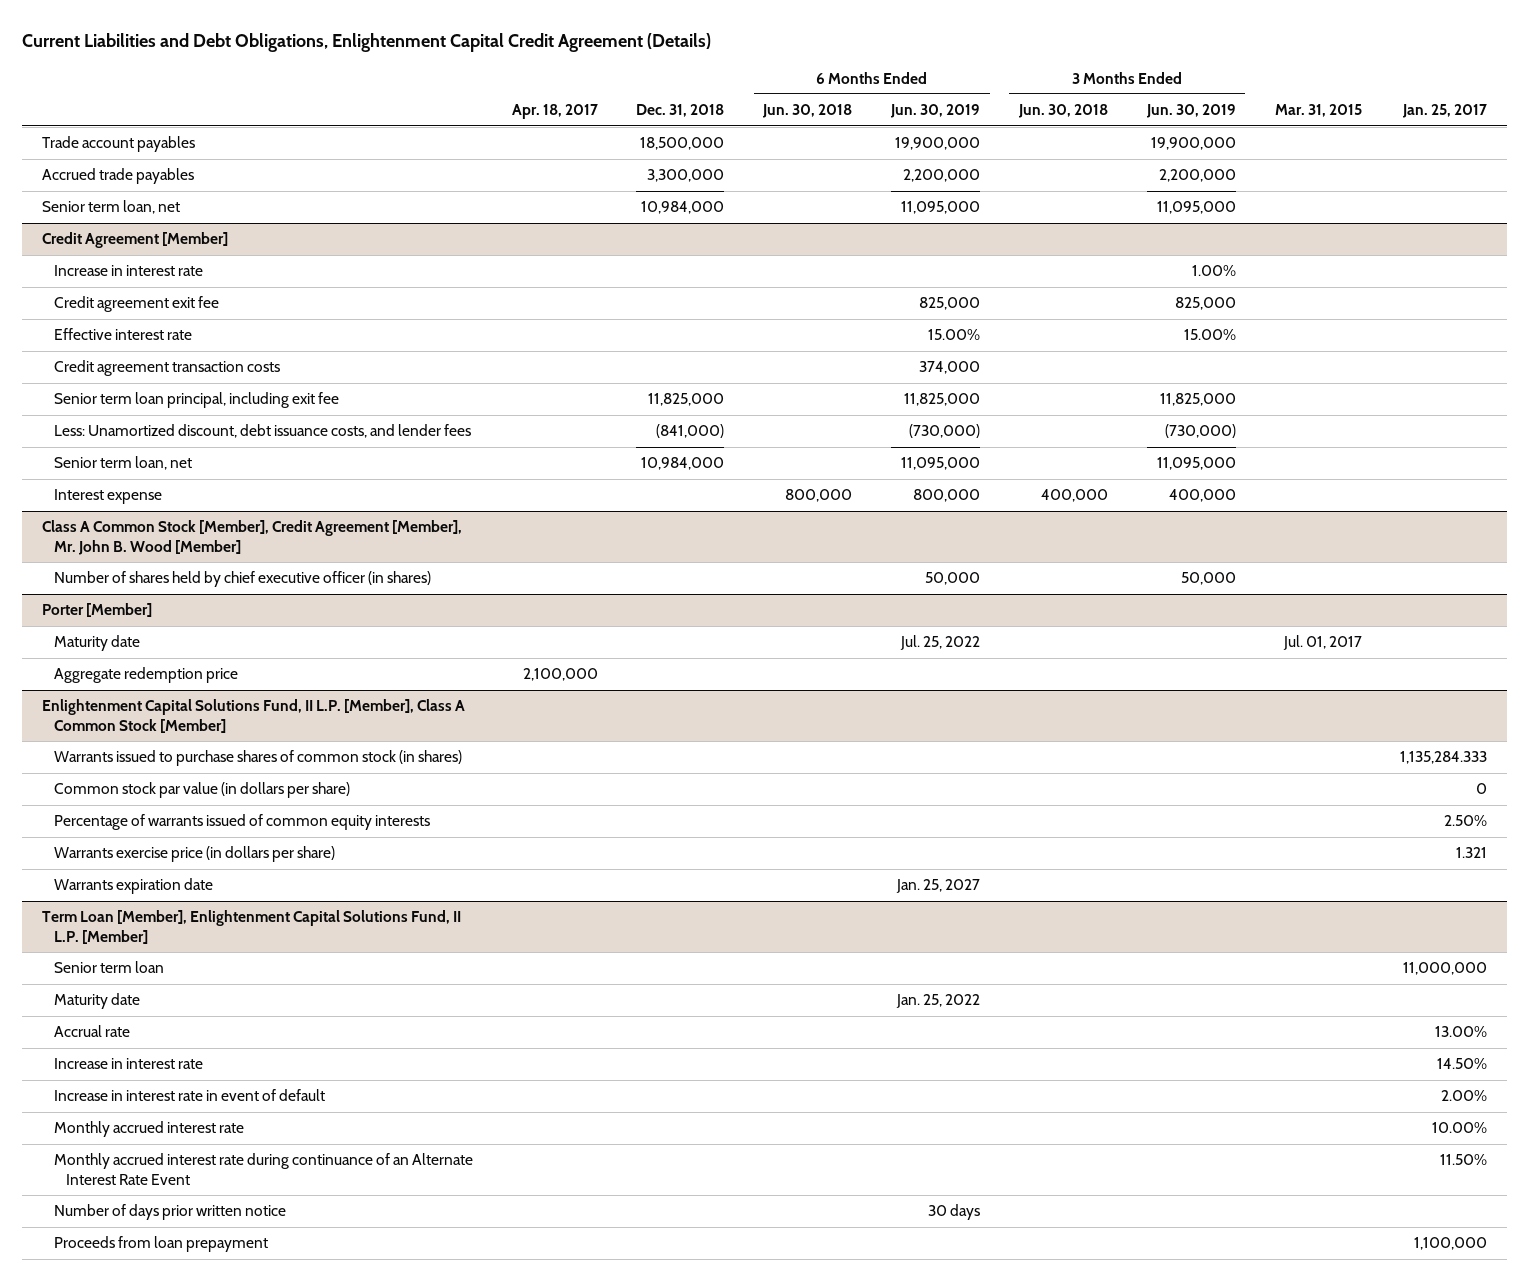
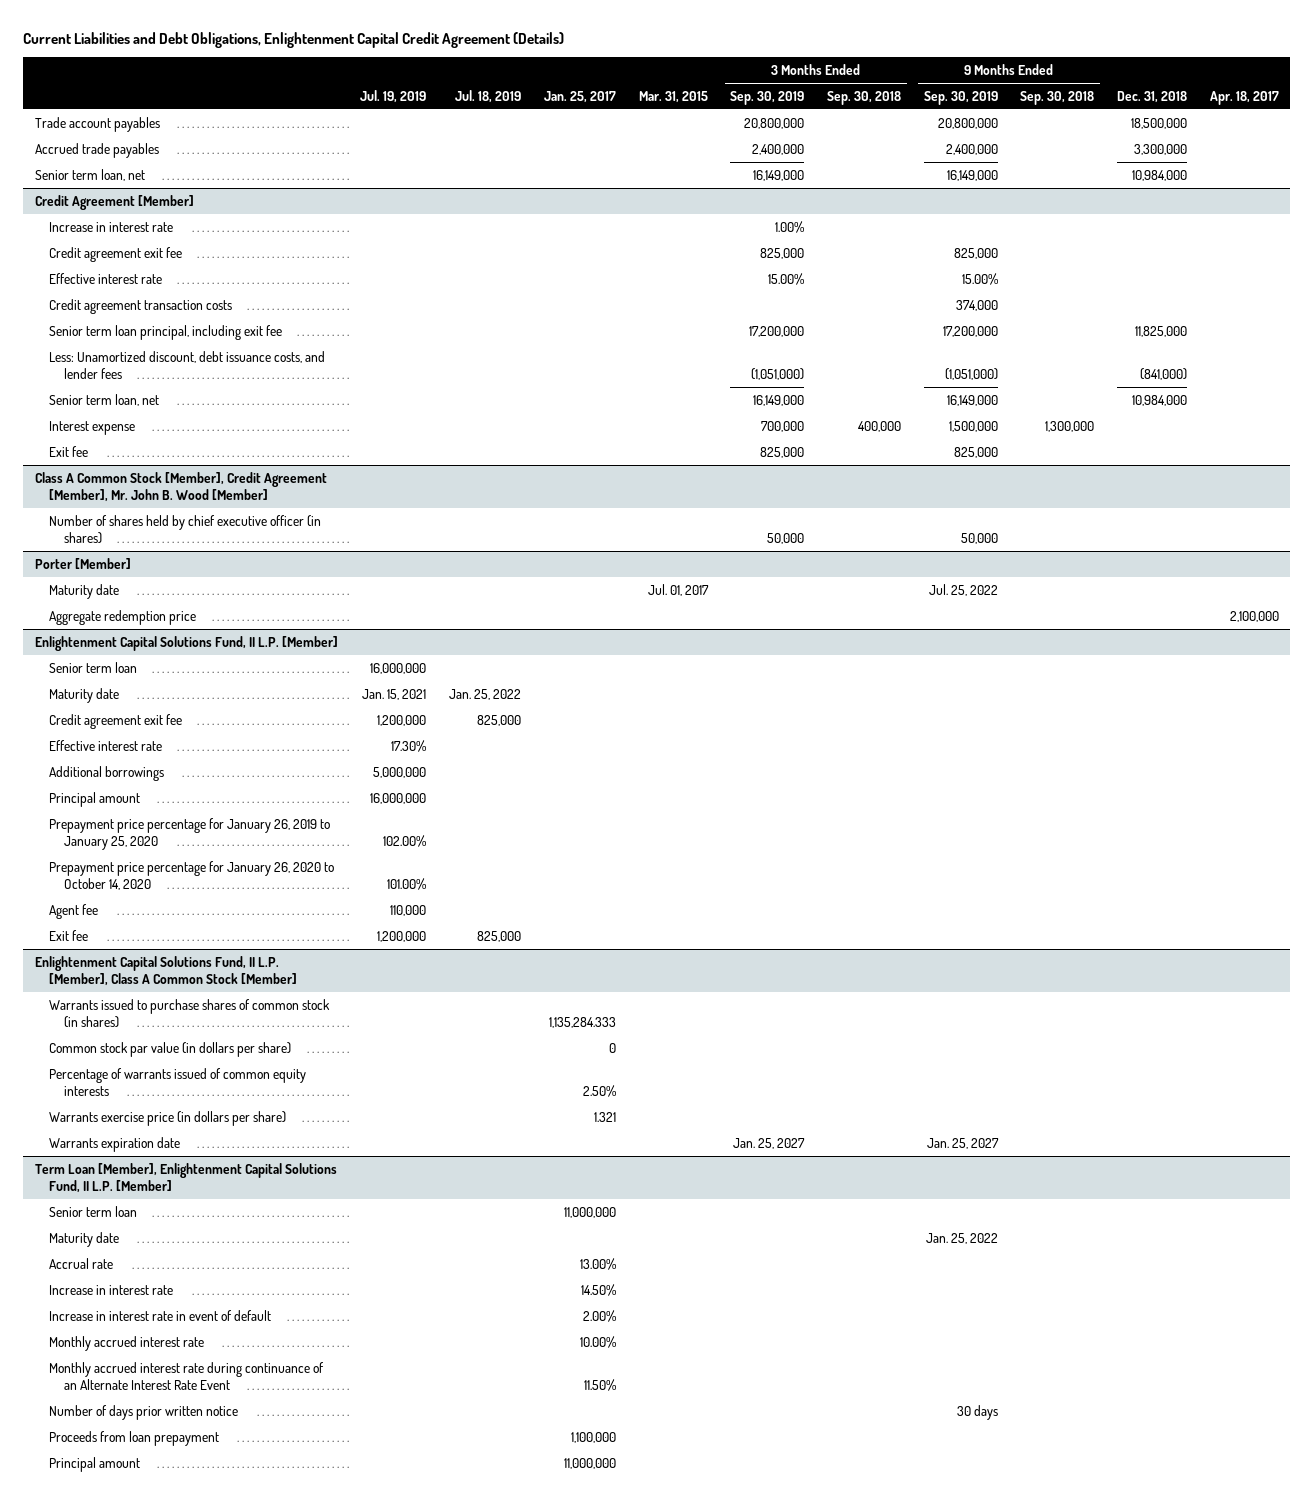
- | Apr. 18, 2017 | Dec. 31, 2018 | 6 Months Ended Jun. 30, 2018 | 6 Months Ended Jun. 30, 2019 | 3 Months Ended Jun. 30, 2018 | 3 Months Ended Jun. 30, 2019 | Mar. 31, 2015 | Jan. 25, 2017
+ | Jul. 19, 2019 | Jul. 18, 2019 | Jan. 25, 2017 | Mar. 31, 2015 | 3 Months Ended Sep. 30, 2019 | 3 Months Ended Sep. 30, 2018 | 9 Months Ended Sep. 30, 2019 | 9 Months Ended Sep. 30, 2018 | Dec. 31, 2018 | Apr. 18, 2017
@ Credit Agreement [Member]
+ Exit fee | | | | | 825,000 | | 825,000 | | |
+ Enlightenment Capital Solutions Fund, II L.P. [Member]
+ Senior term loan | 16,000,000 | | | | | | | | |
+ Maturity date | Jan. 15, 2021 | Jan. 25, 2022 | | | | | | | |
+ Credit agreement exit fee | 1,200,000 | 825,000 | | | | | | | |
+ Effective interest rate | 17.30% | | | | | | | | |
+ Additional borrowings | 5,000,000 | | | | | | | | |
+ Principal amount | 16,000,000 | | | | | | | | |
+ Prepayment price percentage for January 26, 2019 to January 25, 2020 | 102.00% | | | | | | | | |
+ Prepayment price percentage for January 26, 2020 to October 14, 2020 | 101.00% | | | | | | | | |
+ Agent fee | 110,000 | | | | | | | | |
+ Exit fee | 1,200,000 | 825,000 | | | | | | | |
@ Term Loan [Member], Enlightenment Capital Solutions Fund, II L.P. [Member]
+ Principal amount | | | 11,000,000 | | | | | | |

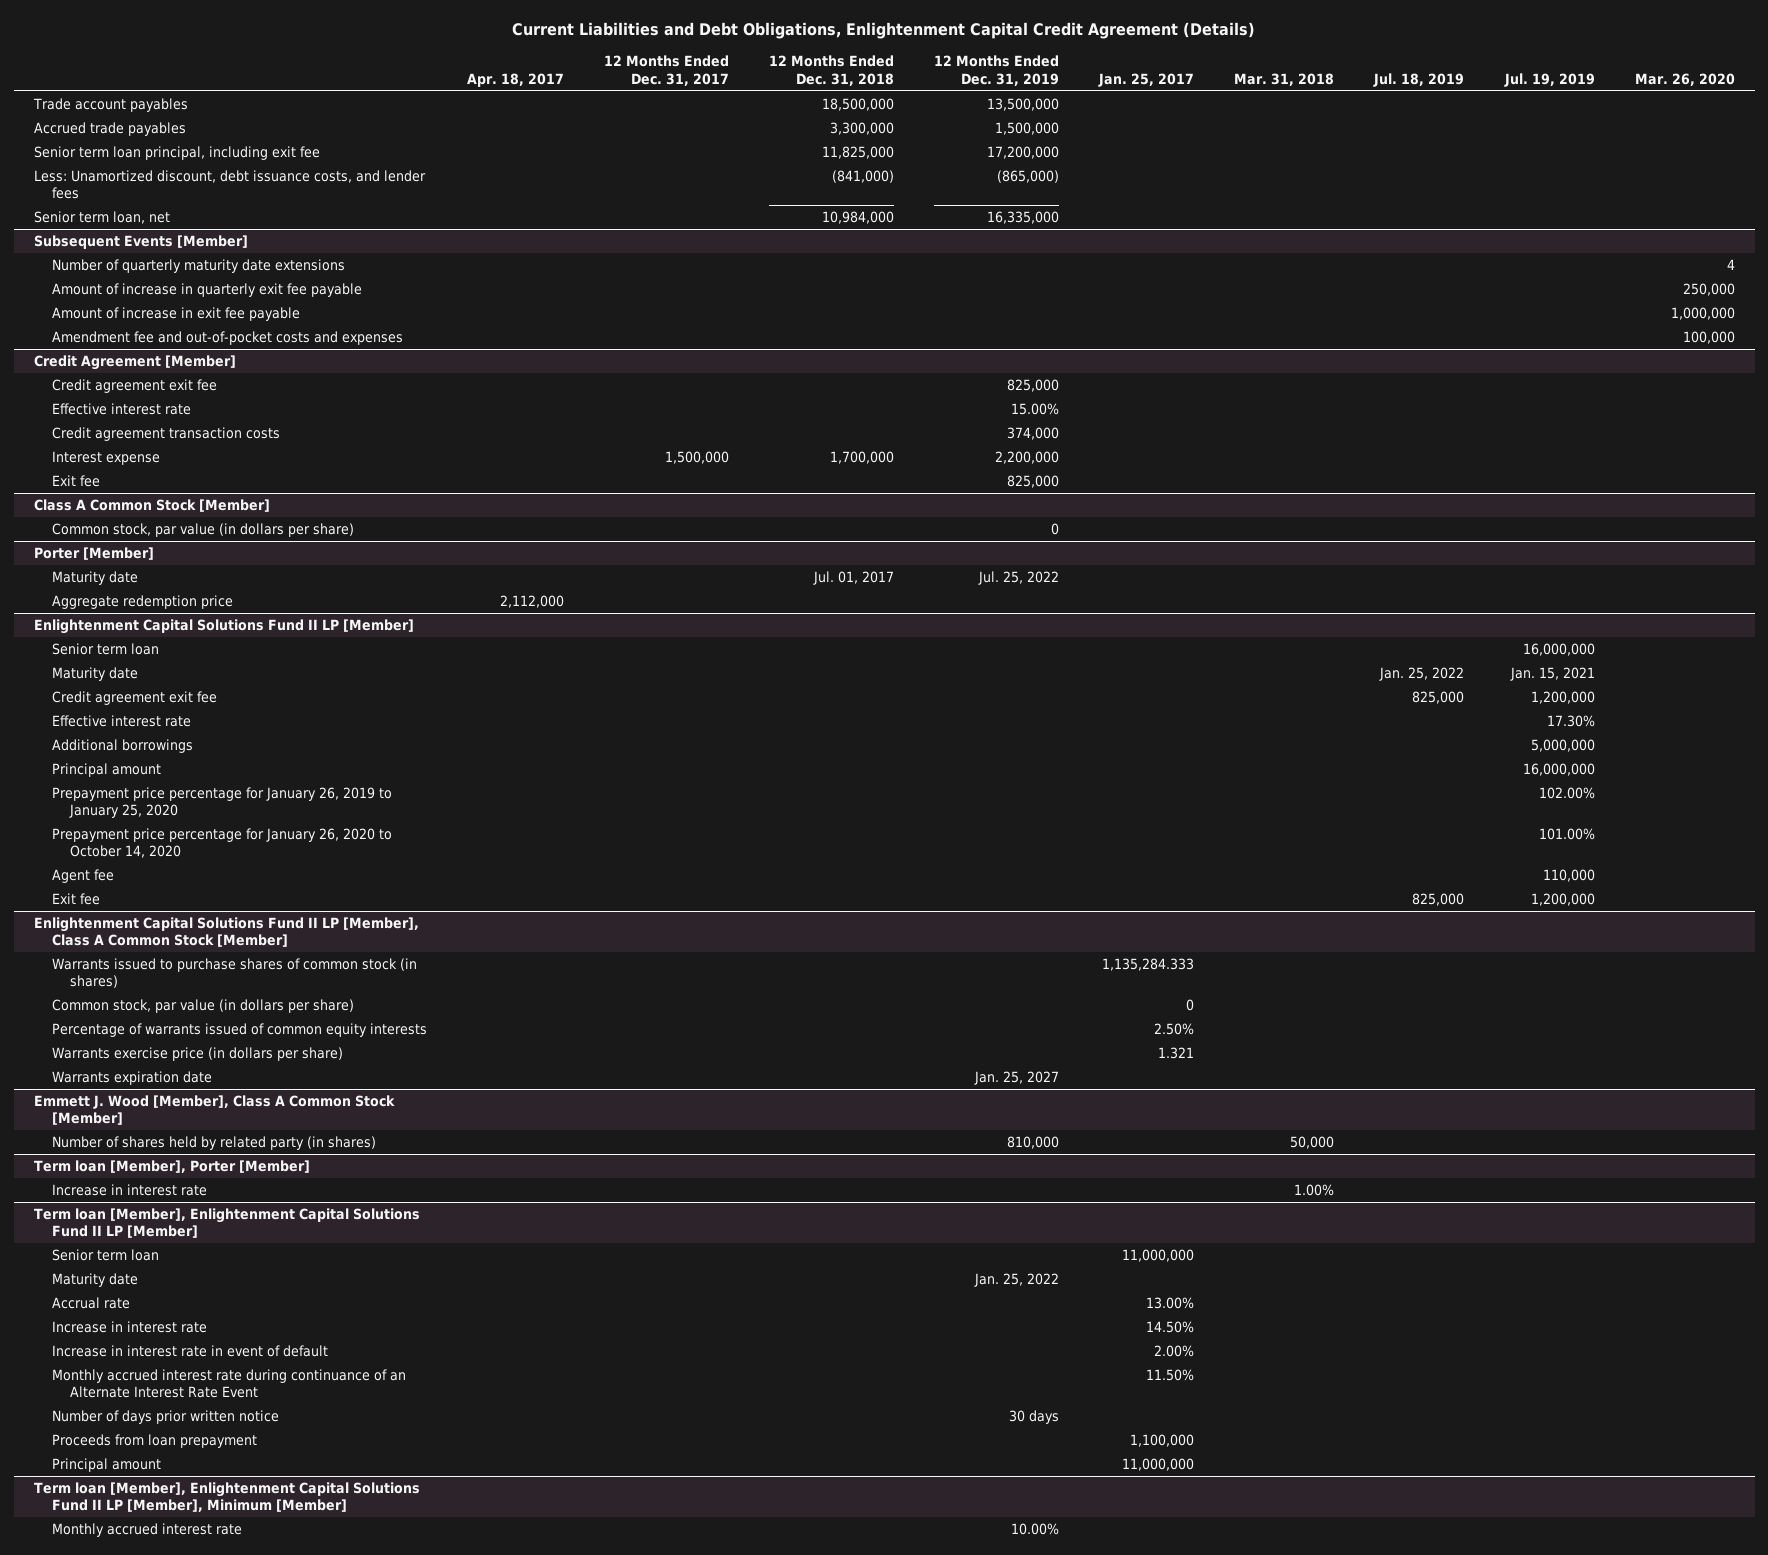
- | Jul. 19, 2019 | Jul. 18, 2019 | Jan. 25, 2017 | Mar. 31, 2015 | 3 Months Ended Sep. 30, 2019 | 3 Months Ended Sep. 30, 2018 | 9 Months Ended Sep. 30, 2019 | 9 Months Ended Sep. 30, 2018 | Dec. 31, 2018 | Apr. 18, 2017
+ | Apr. 18, 2017 | 12 Months Ended Dec. 31, 2017 | 12 Months Ended Dec. 31, 2018 | 12 Months Ended Dec. 31, 2019 | Jan. 25, 2017 | Mar. 31, 2018 | Jul. 18, 2019 | Jul. 19, 2019 | Mar. 26, 2020
+ Senior term loan principal, including exit fee | | | 11,825,000 | 17,200,000 | | | | |
+ Less: Unamortized discount, debt issuance costs, and lender fees | | | (841,000) | (865,000) | | | | |
+ Subsequent Events [Member]
+ Number of quarterly maturity date extensions | | | | | | | | | 4
+ Amount of increase in quarterly exit fee payable | | | | | | | | | 250,000
+ Amount of increase in exit fee payable | | | | | | | | | 1,000,000
+ Amendment fee and out-of-pocket costs and expenses | | | | | | | | | 100,000
@ Credit Agreement [Member]
- Increase in interest rate | | | | | 1.00% | | | | |
- Senior term loan principal, including exit fee | | | | | 17,200,000 | | 17,200,000 | | 11,825,000 |
- Less: Unamortized discount, debt issuance costs, and lender fees | | | | | (1,051,000) | | (1,051,000) | | (841,000) |
- Senior term loan, net | | | | | 16,149,000 | | 16,149,000 | | 10,984,000 |
- Class A Common Stock [Member], Credit Agreement [Member], Mr. John B. Wood [Member]
- Number of shares held by chief executive officer (in shares) | | | | | 50,000 | | 50,000 | | |
+ Class A Common Stock [Member]
+ Common stock, par value (in dollars per share) | | | | 0 | | | | |
@ Porter [Member]
- Aggregate redemption price | | | | | | | | | | 2,100,000
- Enlightenment Capital Solutions Fund, II L.P. [Member]
@ Porter [Member]
+ Aggregate redemption price | 2,112,000 | | | | | | | |
+ Enlightenment Capital Solutions Fund II LP [Member]
- Enlightenment Capital Solutions Fund, II L.P. [Member], Class A Common Stock [Member]
+ Enlightenment Capital Solutions Fund II LP [Member], Class A Common Stock [Member]
- Common stock par value (in dollars per share) | | | 0 | | | | | | |
+ Common stock, par value (in dollars per share) | | | | | 0 | | | |
- Term Loan [Member], Enlightenment Capital Solutions Fund, II L.P. [Member]
+ Emmett J. Wood [Member], Class A Common Stock [Member]
+ Number of shares held by related party (in shares) | | | | 810,000 | | 50,000 | | |
+ Term loan [Member], Porter [Member]
+ Increase in interest rate | | | | | | 1.00% | | |
+ Term loan [Member], Enlightenment Capital Solutions Fund II LP [Member]
- Monthly accrued interest rate | | | 10.00% | | | | | | |
+ Term loan [Member], Enlightenment Capital Solutions Fund II LP [Member], Minimum [Member]
+ Monthly accrued interest rate | | | | 10.00% | | | | |

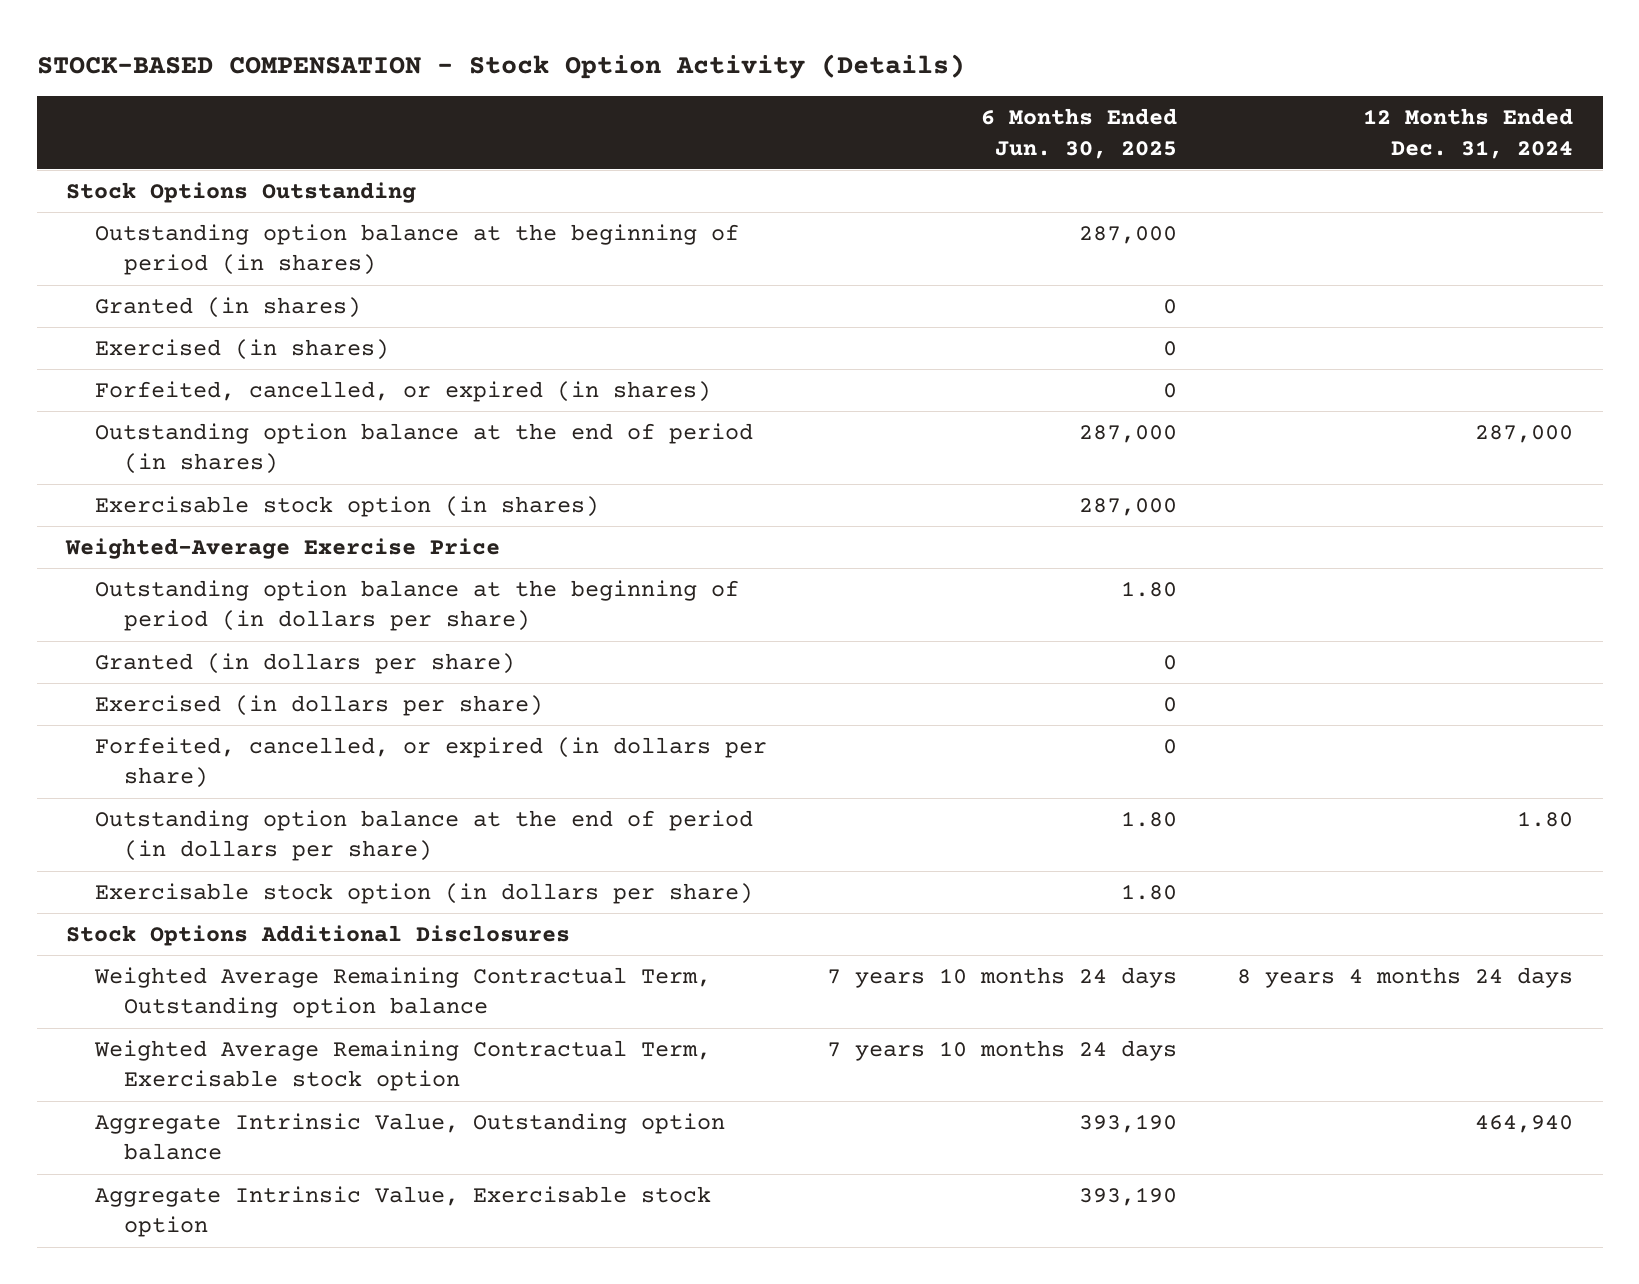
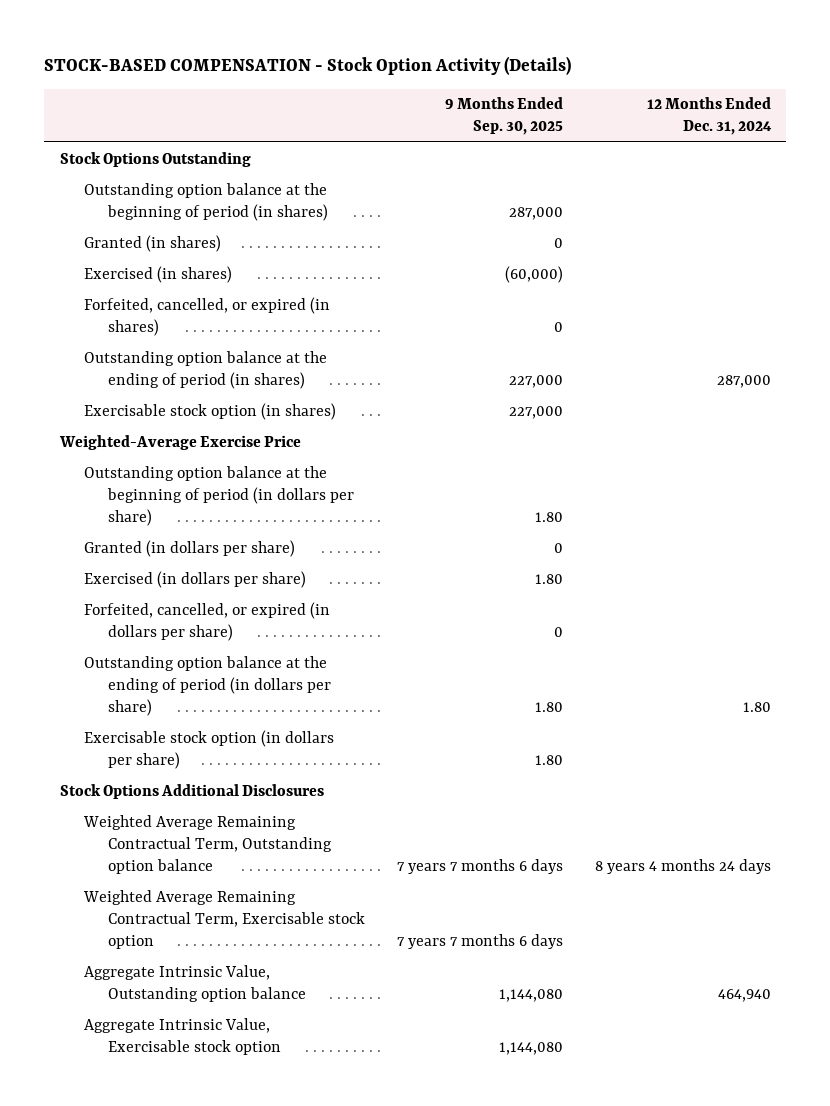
- | 6 Months Ended Jun. 30, 2025 | 12 Months Ended Dec. 31, 2024
+ | 9 Months Ended Sep. 30, 2025 | 12 Months Ended Dec. 31, 2024
- Outstanding option balance at the end of period (in shares) | 287,000 | 287,000
+ Outstanding option balance at the ending of period (in shares) | 227,000 | 287,000
- Outstanding option balance at the end of period (in dollars per share) | 1.80 | 1.80
+ Outstanding option balance at the ending of period (in dollars per share) | 1.80 | 1.80

